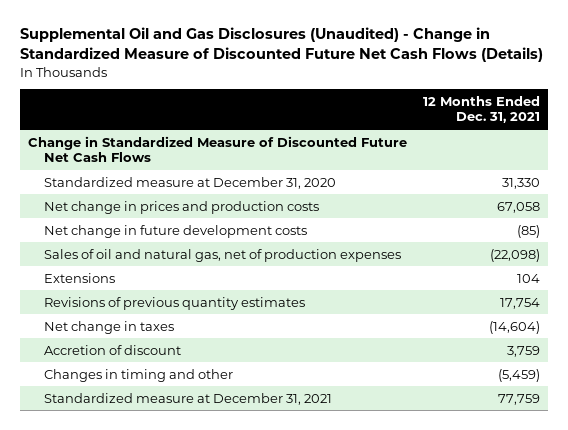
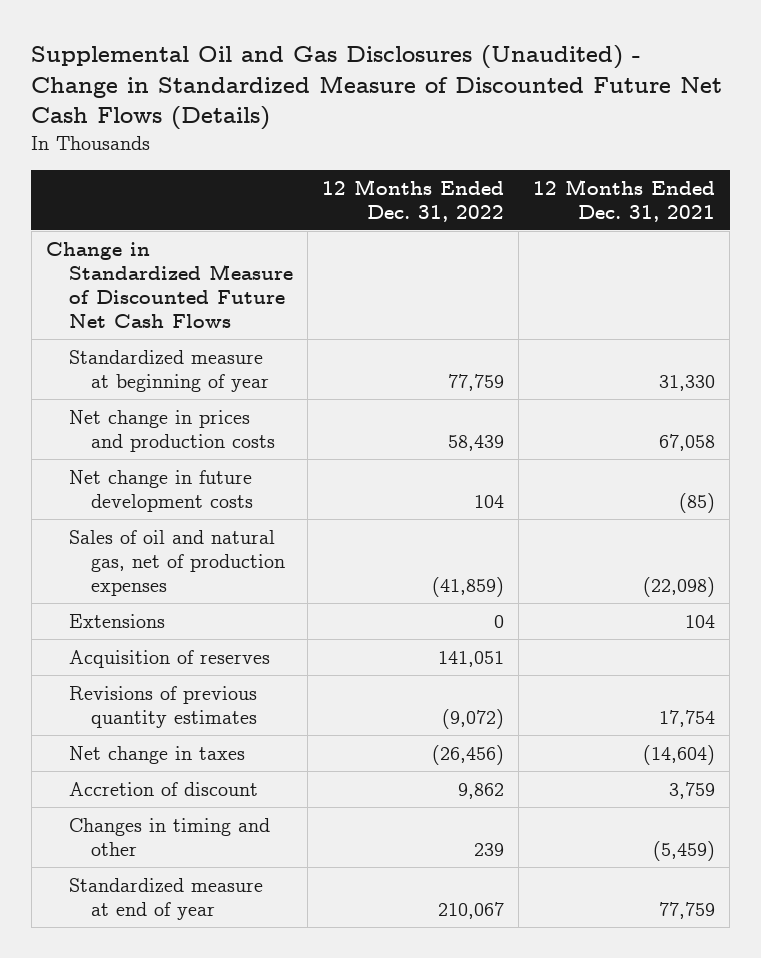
- | 12 Months Ended Dec. 31, 2021
+ | 12 Months Ended Dec. 31, 2022 | 12 Months Ended Dec. 31, 2021
- Standardized measure at December 31, 2020 | 31,330
+ Standardized measure at beginning of year | 77,759 | 31,330
+ Acquisition of reserves | 141,051 |
- Standardized measure at December 31, 2021 | 77,759
+ Standardized measure at end of year | 210,067 | 77,759

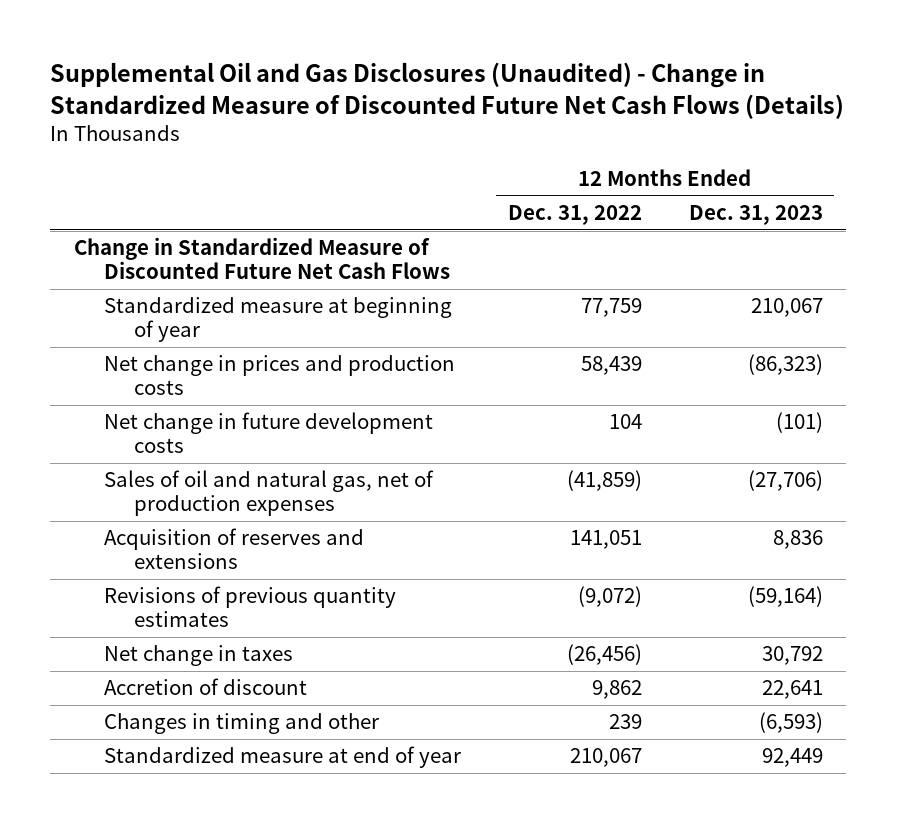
- | 12 Months Ended Dec. 31, 2022 | 12 Months Ended Dec. 31, 2021
+ | 12 Months Ended Dec. 31, 2022 | 12 Months Ended Dec. 31, 2023
- Extensions | 0 | 104
- Acquisition of reserves | 141,051 |
+ Acquisition of reserves and extensions | 141,051 | 8,836

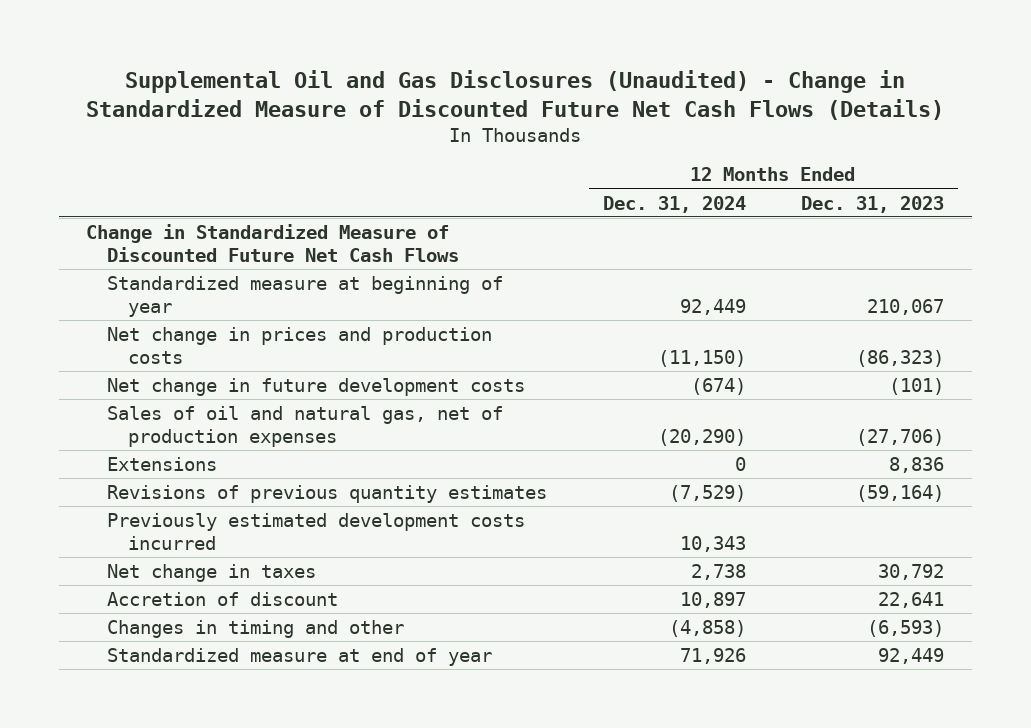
- | 12 Months Ended Dec. 31, 2022 | 12 Months Ended Dec. 31, 2023
+ | 12 Months Ended Dec. 31, 2024 | 12 Months Ended Dec. 31, 2023
- Acquisition of reserves and extensions | 141,051 | 8,836
+ Extensions | 0 | 8,836
+ Previously estimated development costs incurred | 10,343 |

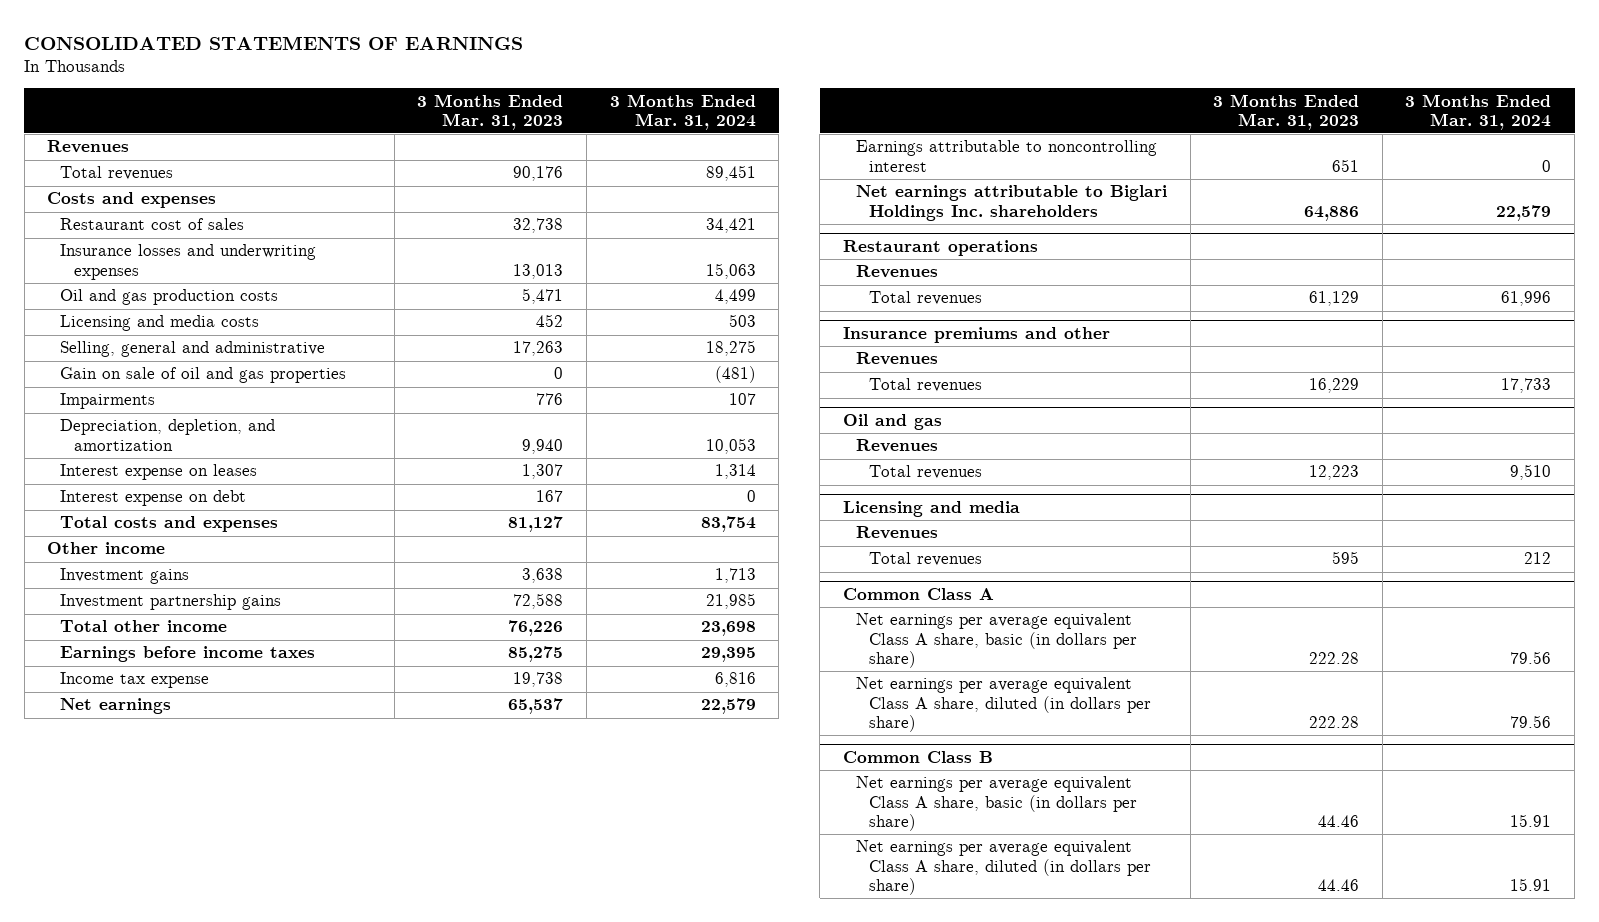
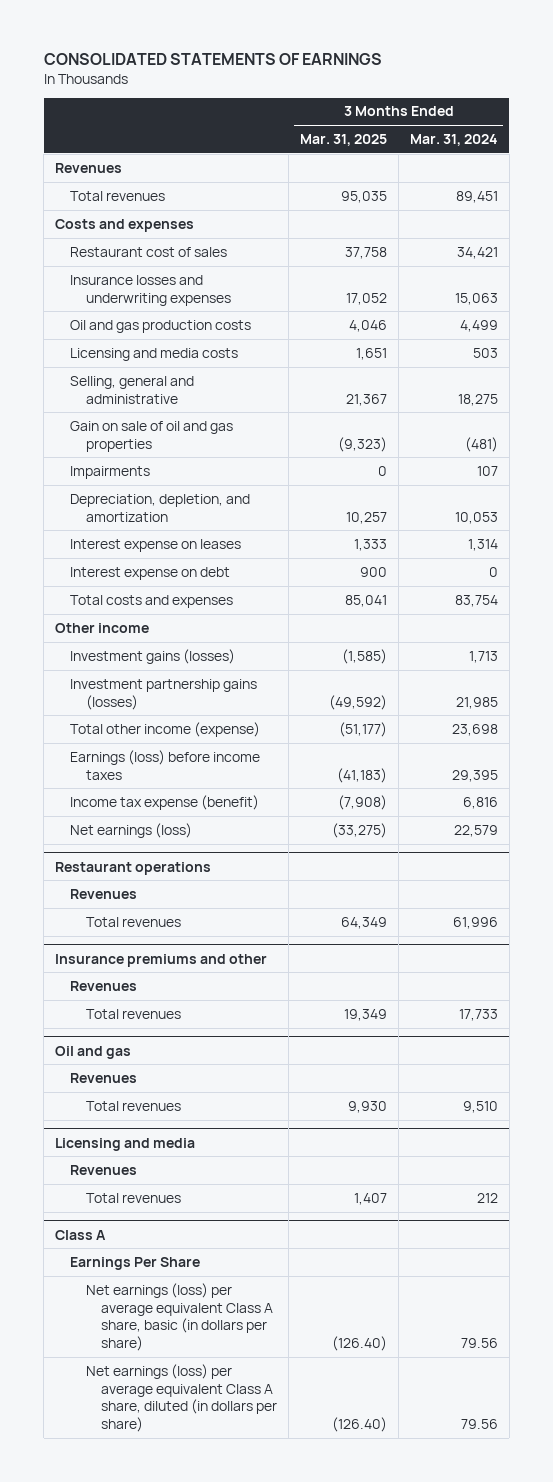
- | 3 Months Ended Mar. 31, 2023 | 3 Months Ended Mar. 31, 2024
+ | 3 Months Ended Mar. 31, 2025 | 3 Months Ended Mar. 31, 2024
- Investment gains | 3,638 | 1,713
- Investment partnership gains | 72,588 | 21,985
- Total other income | 76,226 | 23,698
- Earnings before income taxes | 85,275 | 29,395
- Income tax expense | 19,738 | 6,816
- Net earnings | 65,537 | 22,579
- Earnings attributable to noncontrolling interest | 651 | 0
- Net earnings attributable to Biglari Holdings Inc. shareholders | 64,886 | 22,579
+ Investment gains (losses) | (1,585) | 1,713
+ Investment partnership gains (losses) | (49,592) | 21,985
+ Total other income (expense) | (51,177) | 23,698
+ Earnings (loss) before income taxes | (41,183) | 29,395
+ Income tax expense (benefit) | (7,908) | 6,816
+ Net earnings (loss) | (33,275) | 22,579
- Common Class A
- Net earnings per average equivalent Class A share, basic (in dollars per share) | 222.28 | 79.56
- Net earnings per average equivalent Class A share, diluted (in dollars per share) | 222.28 | 79.56
- Common Class B
- Net earnings per average equivalent Class A share, basic (in dollars per share) | 44.46 | 15.91
- Net earnings per average equivalent Class A share, diluted (in dollars per share) | 44.46 | 15.91
+ Class A
+ Earnings Per Share
+ Net earnings (loss) per average equivalent Class A share, basic (in dollars per share) | (126.40) | 79.56
+ Net earnings (loss) per average equivalent Class A share, diluted (in dollars per share) | (126.40) | 79.56

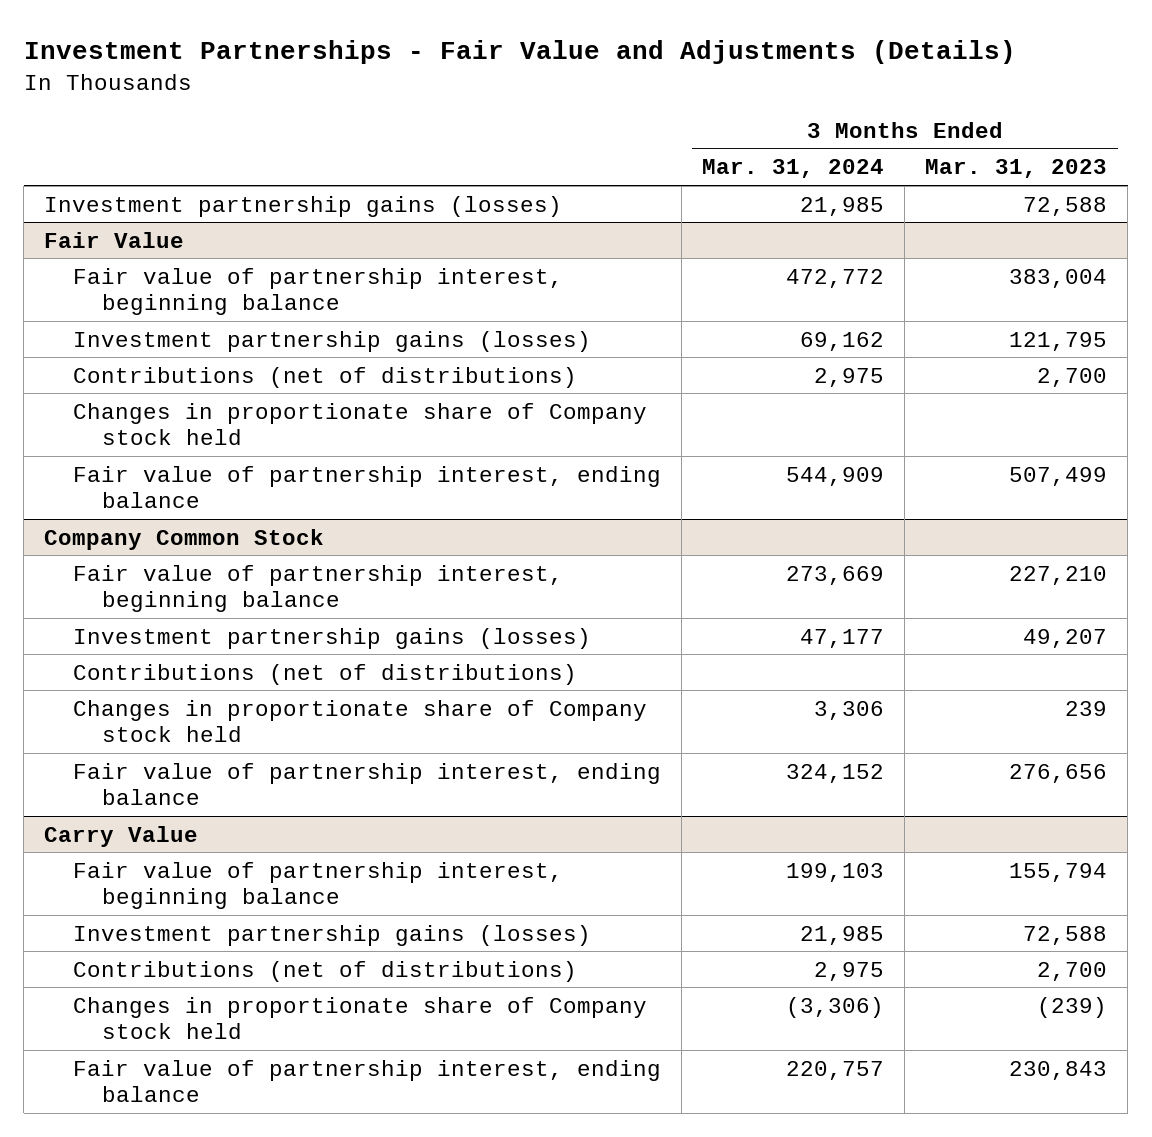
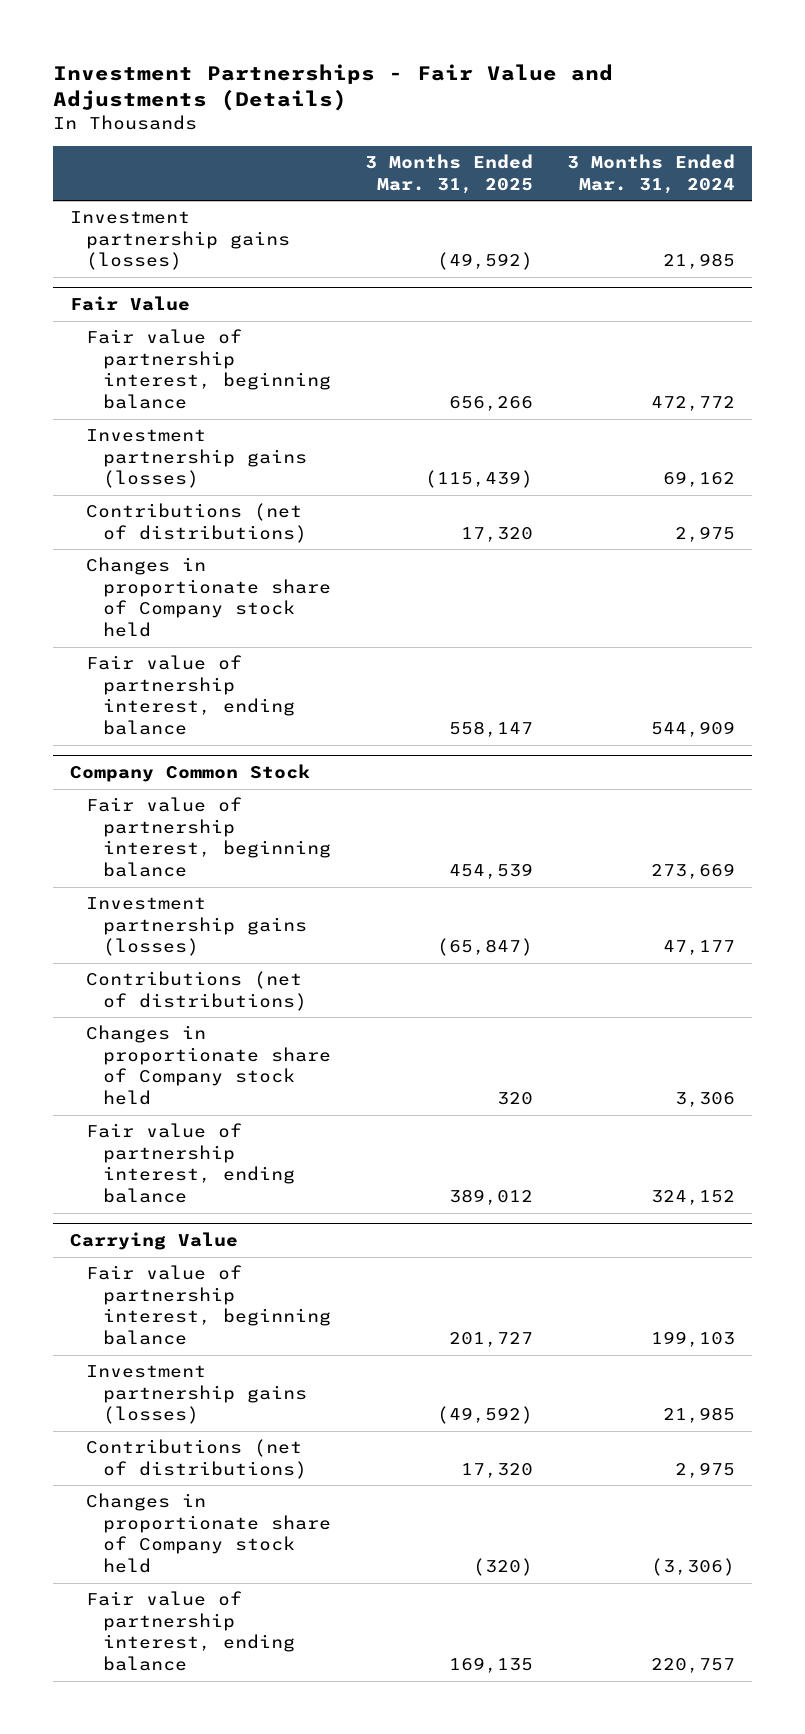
- | 3 Months Ended Mar. 31, 2024 | 3 Months Ended Mar. 31, 2023
+ | 3 Months Ended Mar. 31, 2025 | 3 Months Ended Mar. 31, 2024
- Carry Value
+ Carrying Value

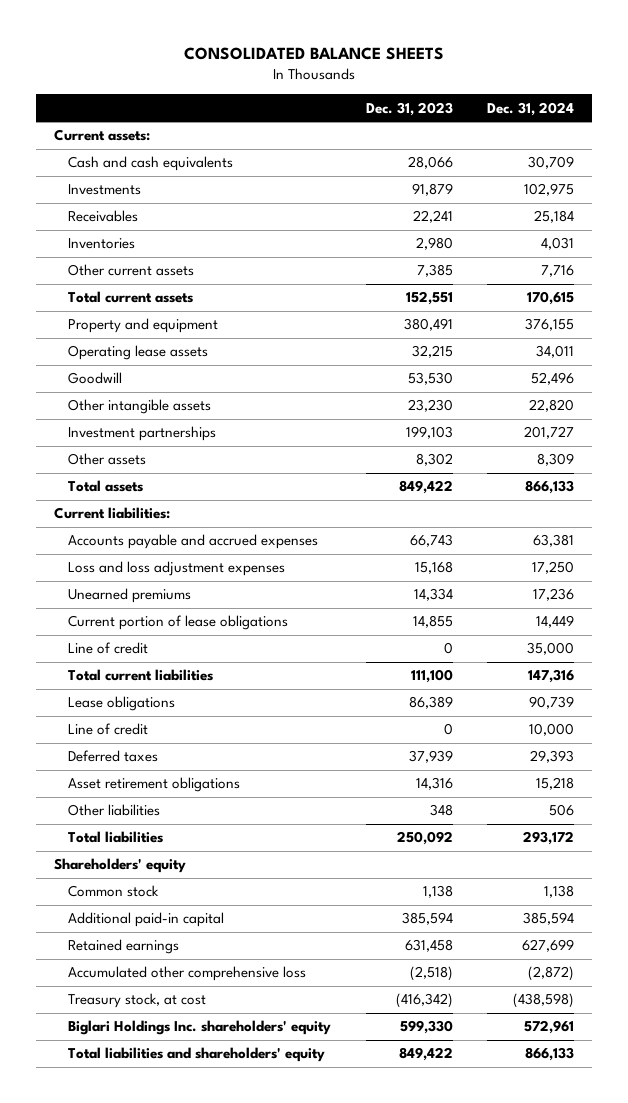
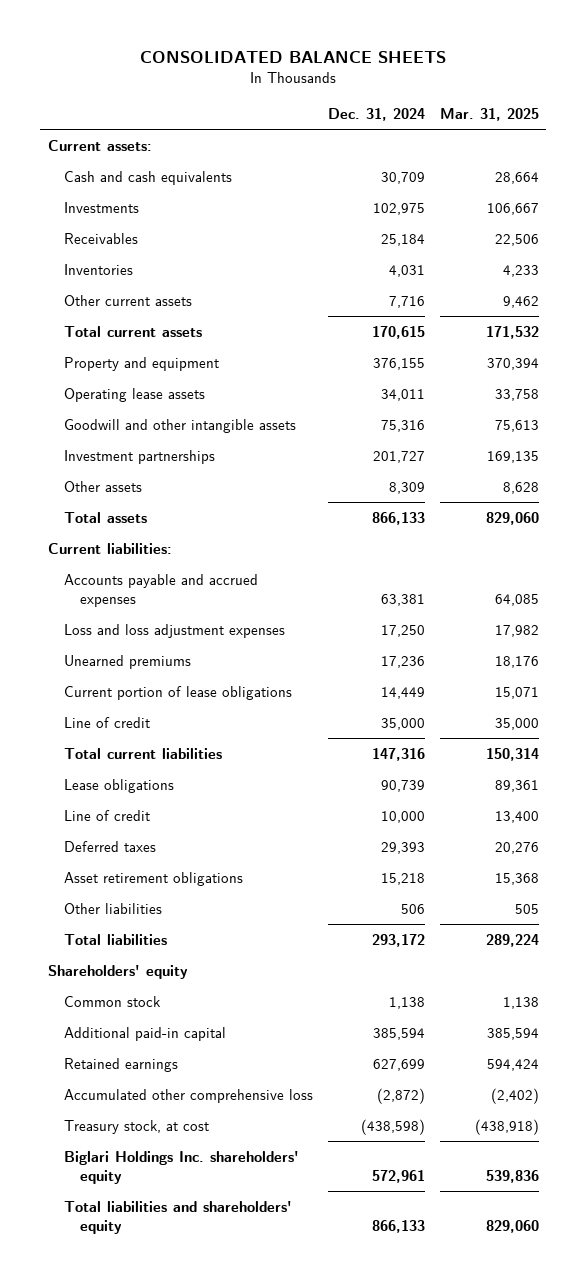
- | Dec. 31, 2023 | Dec. 31, 2024
+ | Dec. 31, 2024 | Mar. 31, 2025
- Goodwill | 53,530 | 52,496
- Other intangible assets | 23,230 | 22,820
+ Goodwill and other intangible assets | 75,316 | 75,613

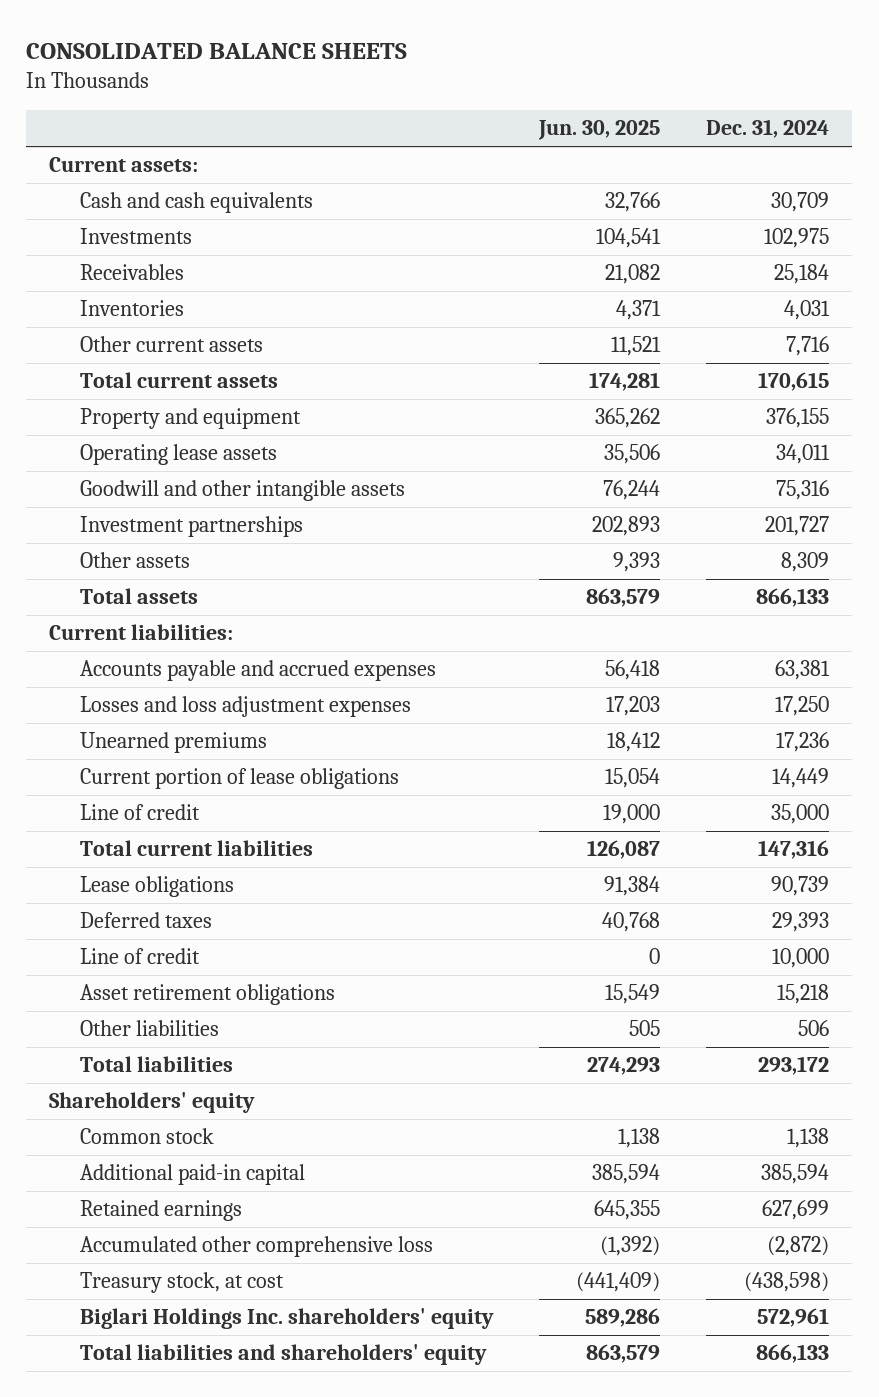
- | Dec. 31, 2024 | Mar. 31, 2025
+ | Jun. 30, 2025 | Dec. 31, 2024
- Loss and loss adjustment expenses | 17,250 | 17,982
+ Losses and loss adjustment expenses | 17,203 | 17,250
moved down: Line of credit | 0 | 10,000

